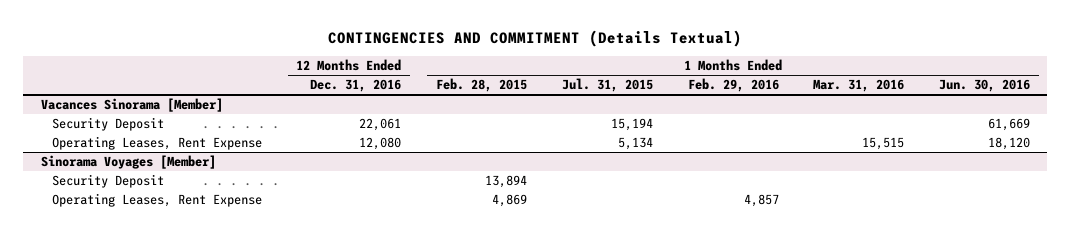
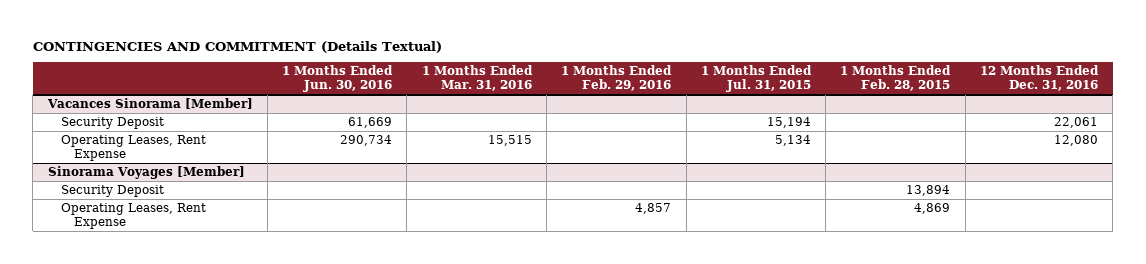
- | 12 Months Ended Dec. 31, 2016 | 1 Months Ended Feb. 28, 2015 | 1 Months Ended Jul. 31, 2015 | 1 Months Ended Feb. 29, 2016 | 1 Months Ended Mar. 31, 2016 | 1 Months Ended Jun. 30, 2016
+ | 1 Months Ended Jun. 30, 2016 | 1 Months Ended Mar. 31, 2016 | 1 Months Ended Feb. 29, 2016 | 1 Months Ended Jul. 31, 2015 | 1 Months Ended Feb. 28, 2015 | 12 Months Ended Dec. 31, 2016
@ Vacances Sinorama [Member]
- Operating Leases, Rent Expense | 12,080 | | 5,134 | | 15,515 | 18,120
+ Operating Leases, Rent Expense | 290,734 | 15,515 | | 5,134 | | 12,080

